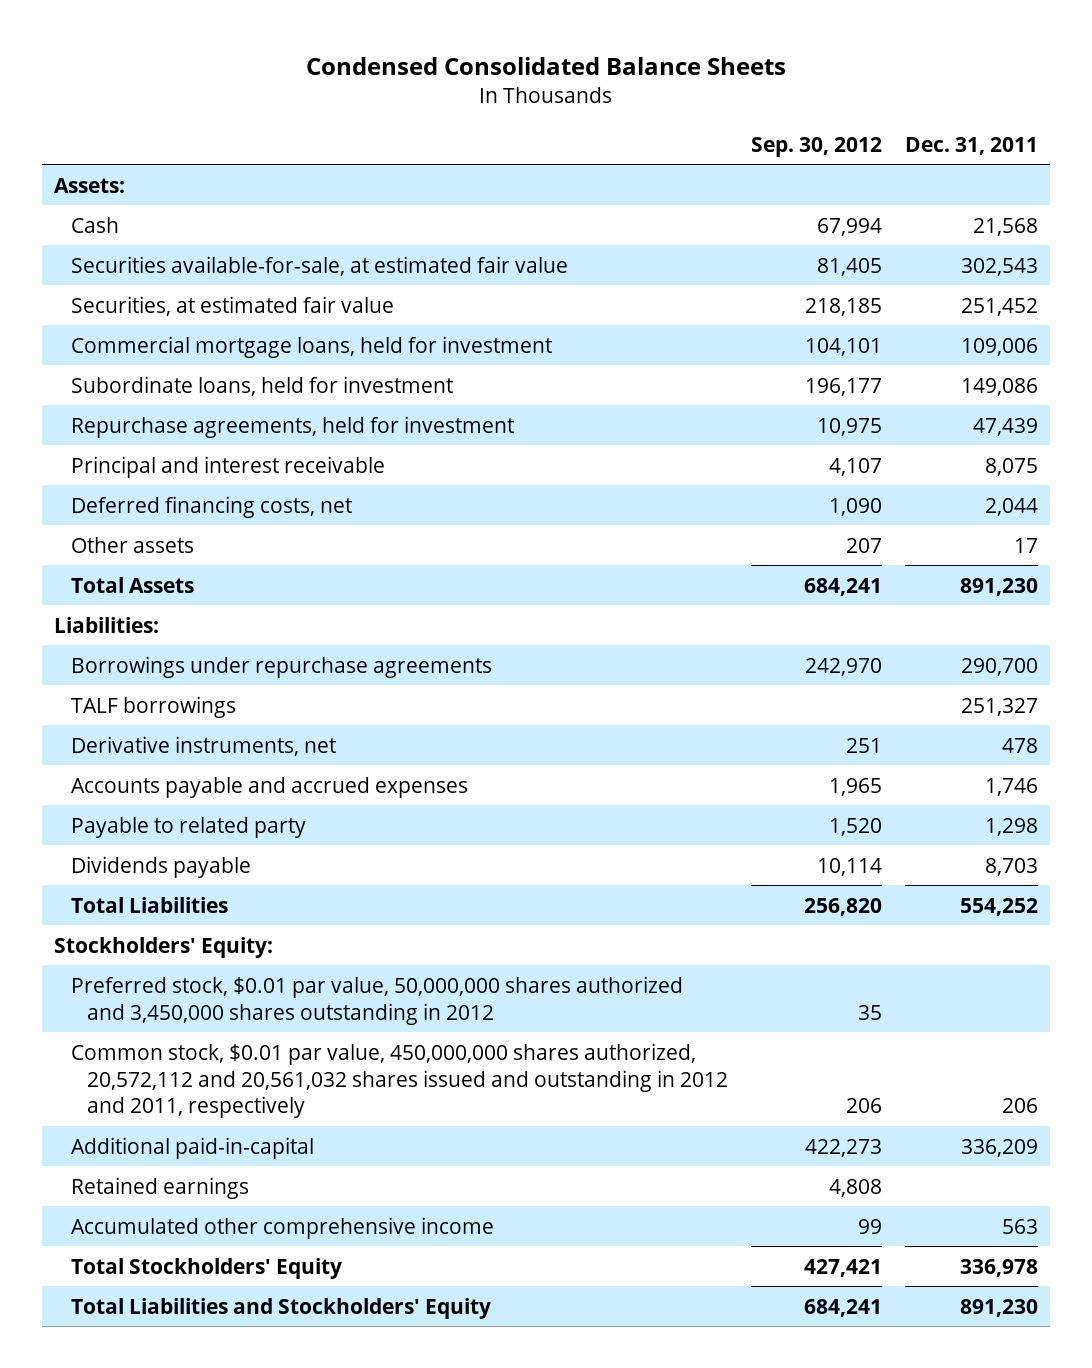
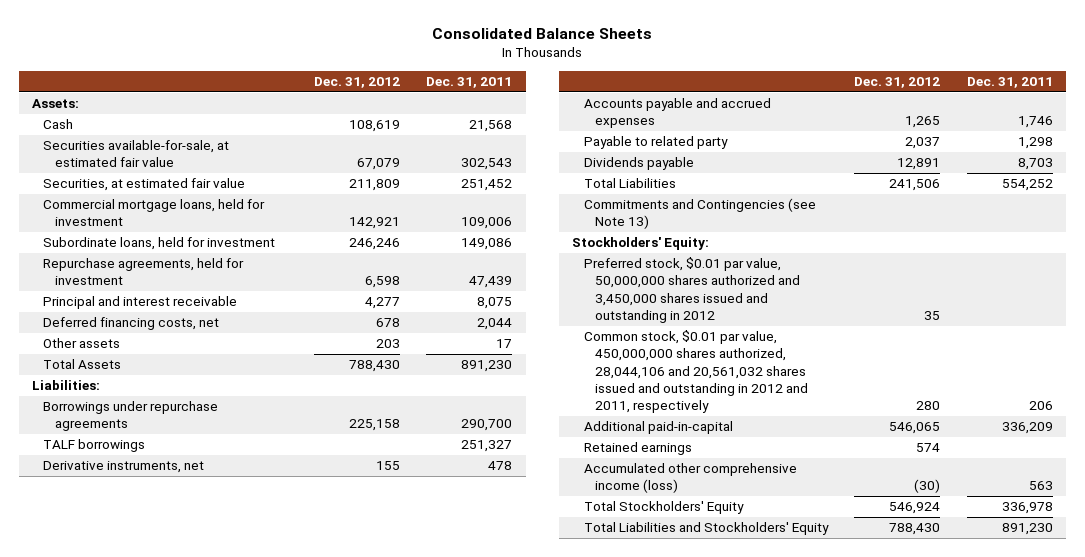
- Condensed Consolidated Balance Sheets
+ Consolidated Balance Sheets
- | Sep. 30, 2012 | Dec. 31, 2011
+ | Dec. 31, 2012 | Dec. 31, 2011
+ Commitments and Contingencies (see Note 13)
- Preferred stock, $0.01 par value, 50,000,000 shares authorized and 3,450,000 shares outstanding in 2012 | 35 |
- Common stock, $0.01 par value, 450,000,000 shares authorized, 20,572,112 and 20,561,032 shares issued and outstanding in 2012 and 2011, respectively | 206 | 206
+ Preferred stock, $0.01 par value, 50,000,000 shares authorized and 3,450,000 shares issued and outstanding in 2012 | 35 |
+ Common stock, $0.01 par value, 450,000,000 shares authorized, 28,044,106 and 20,561,032 shares issued and outstanding in 2012 and 2011, respectively | 280 | 206
- Accumulated other comprehensive income | 99 | 563
+ Accumulated other comprehensive income (loss) | (30) | 563

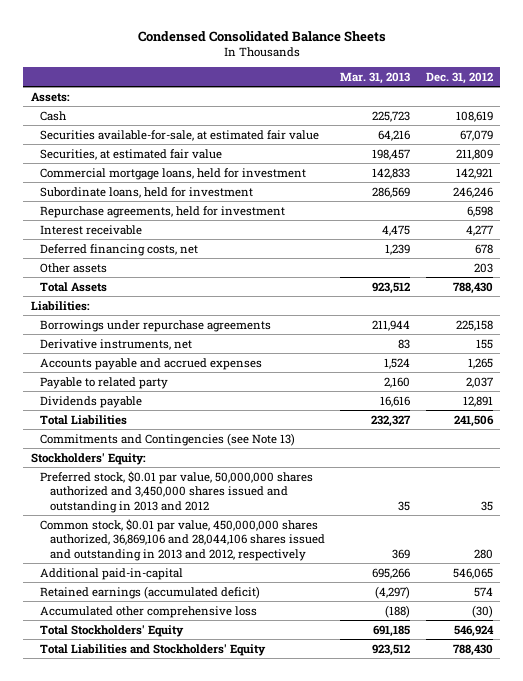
- Consolidated Balance Sheets
+ Condensed Consolidated Balance Sheets
- | Dec. 31, 2012 | Dec. 31, 2011
+ | Mar. 31, 2013 | Dec. 31, 2012
- Principal and interest receivable | 4,277 | 8,075
+ Interest receivable | 4,475 | 4,277
- TALF borrowings | | 251,327
- Preferred stock, $0.01 par value, 50,000,000 shares authorized and 3,450,000 shares issued and outstanding in 2012 | 35 |
- Common stock, $0.01 par value, 450,000,000 shares authorized, 28,044,106 and 20,561,032 shares issued and outstanding in 2012 and 2011, respectively | 280 | 206
+ Preferred stock, $0.01 par value, 50,000,000 shares authorized and 3,450,000 shares issued and outstanding in 2013 and 2012 | 35 | 35
+ Common stock, $0.01 par value, 450,000,000 shares authorized, 36,869,106 and 28,044,106 shares issued and outstanding in 2013 and 2012, respectively | 369 | 280
- Retained earnings | 574 |
- Accumulated other comprehensive income (loss) | (30) | 563
+ Retained earnings (accumulated deficit) | (4,297) | 574
+ Accumulated other comprehensive loss | (188) | (30)

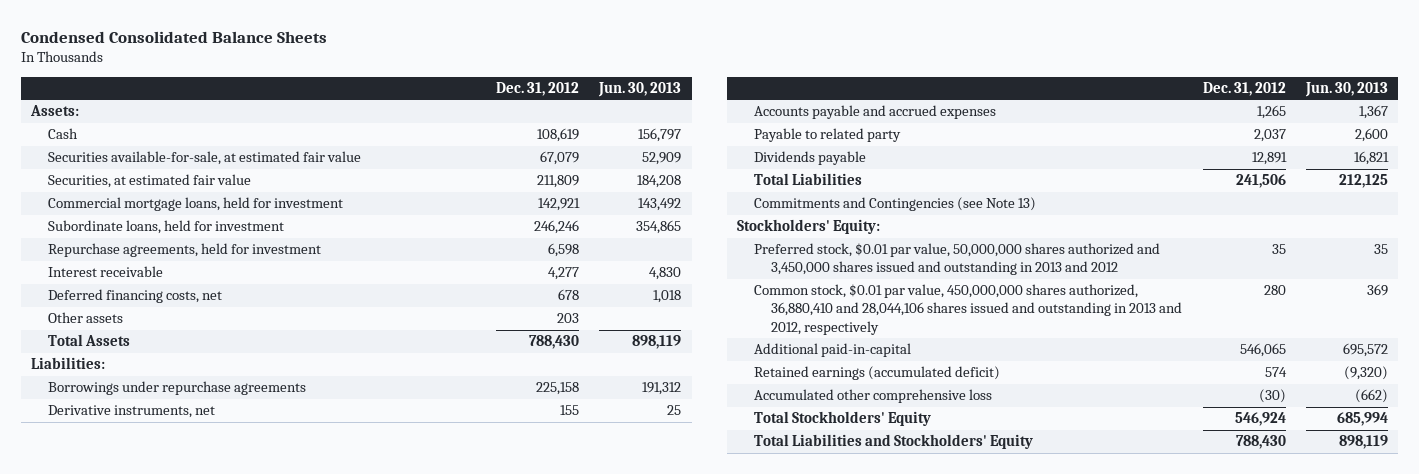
- | Mar. 31, 2013 | Dec. 31, 2012
+ | Dec. 31, 2012 | Jun. 30, 2013
- Common stock, $0.01 par value, 450,000,000 shares authorized, 36,869,106 and 28,044,106 shares issued and outstanding in 2013 and 2012, respectively | 369 | 280
+ Common stock, $0.01 par value, 450,000,000 shares authorized, 36,880,410 and 28,044,106 shares issued and outstanding in 2013 and 2012, respectively | 280 | 369

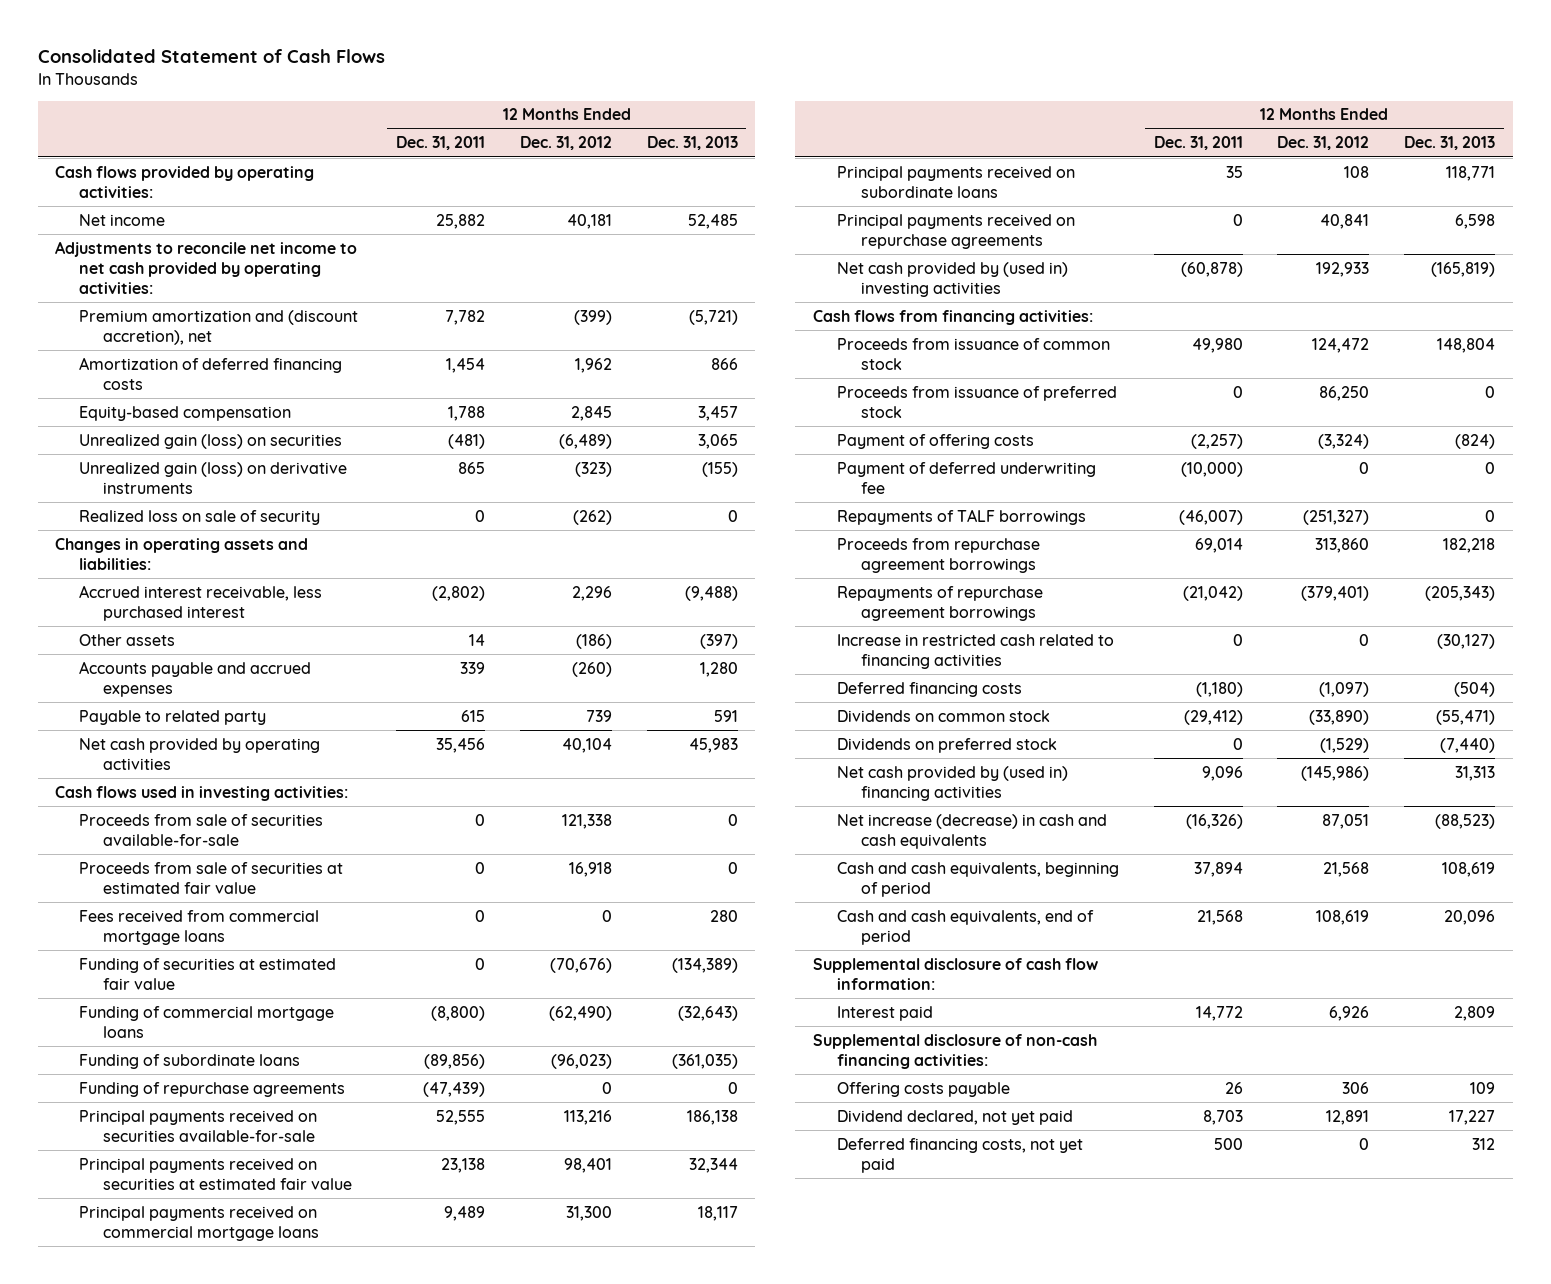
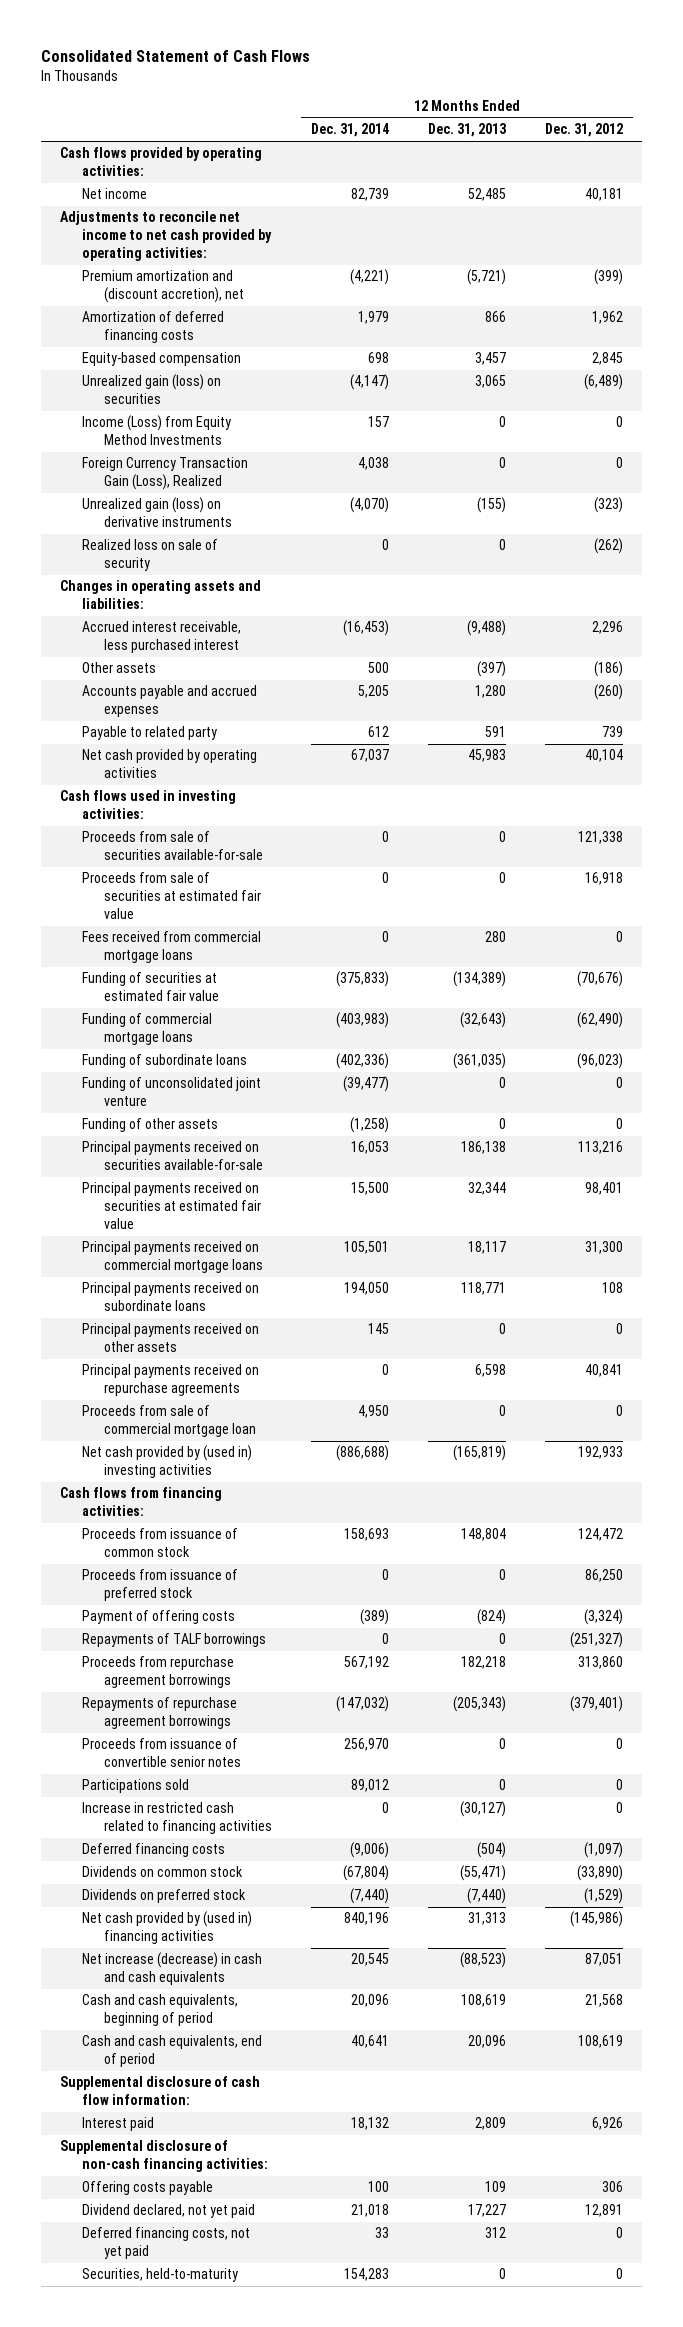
- | 12 Months Ended Dec. 31, 2011 | 12 Months Ended Dec. 31, 2012 | 12 Months Ended Dec. 31, 2013
+ | 12 Months Ended Dec. 31, 2014 | 12 Months Ended Dec. 31, 2013 | 12 Months Ended Dec. 31, 2012
+ Income (Loss) from Equity Method Investments | 157 | 0 | 0
+ Foreign Currency Transaction Gain (Loss), Realized | 4,038 | 0 | 0
- Funding of repurchase agreements | (47,439) | 0 | 0
+ Funding of unconsolidated joint venture | (39,477) | 0 | 0
+ Funding of other assets | (1,258) | 0 | 0
+ Principal payments received on other assets | 145 | 0 | 0
+ Proceeds from sale of commercial mortgage loan | 4,950 | 0 | 0
- Payment of deferred underwriting fee | (10,000) | 0 | 0
+ Proceeds from issuance of convertible senior notes | 256,970 | 0 | 0
+ Participations sold | 89,012 | 0 | 0
+ Securities, held-to-maturity | 154,283 | 0 | 0

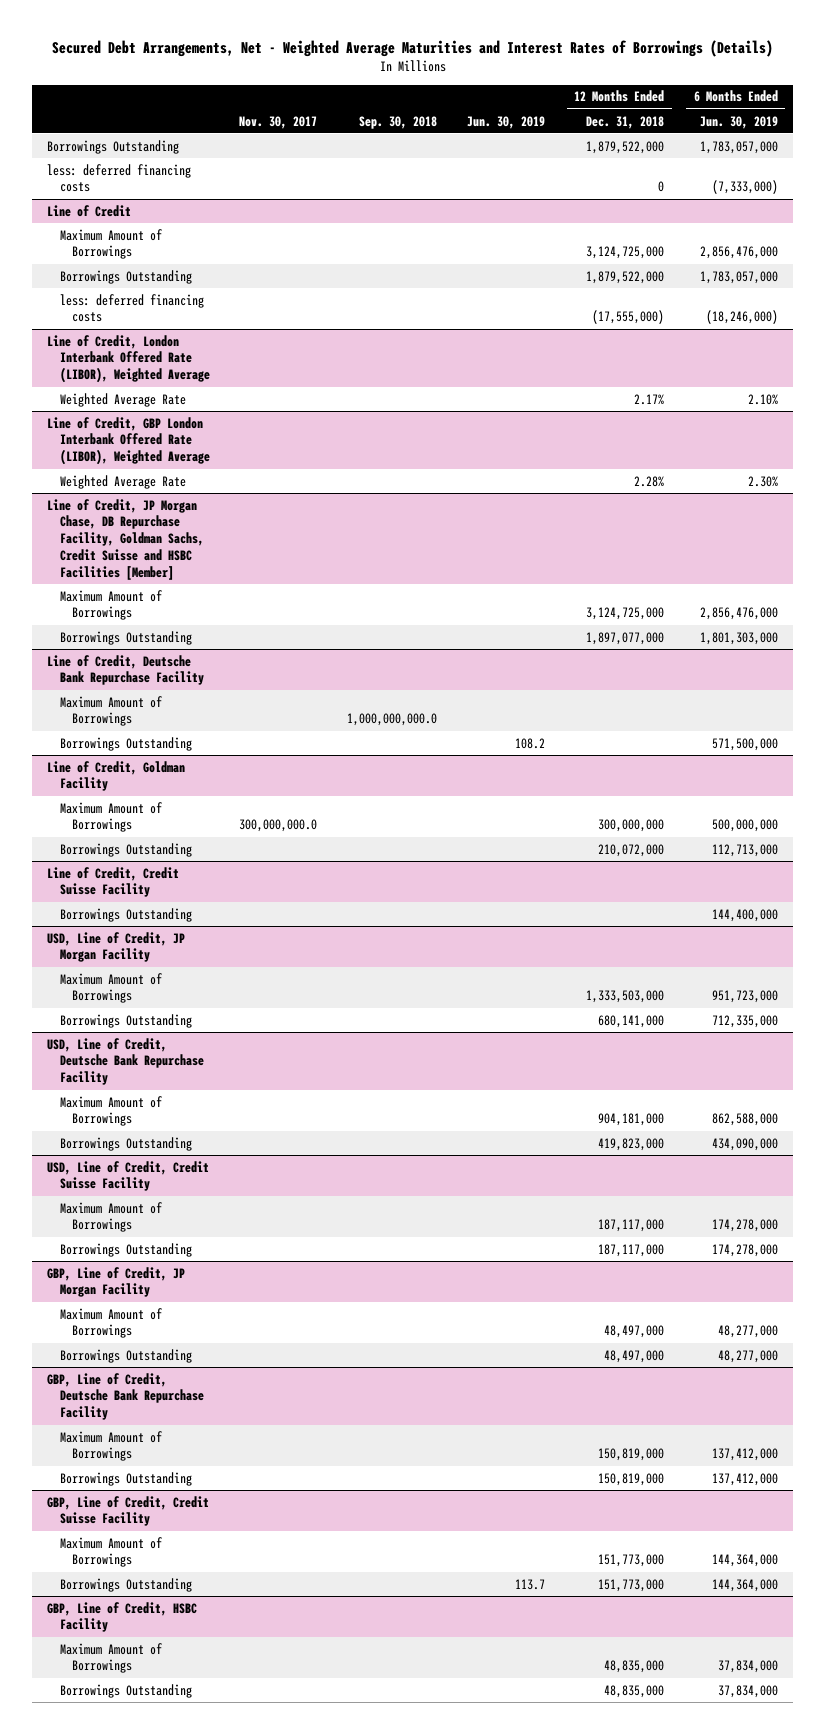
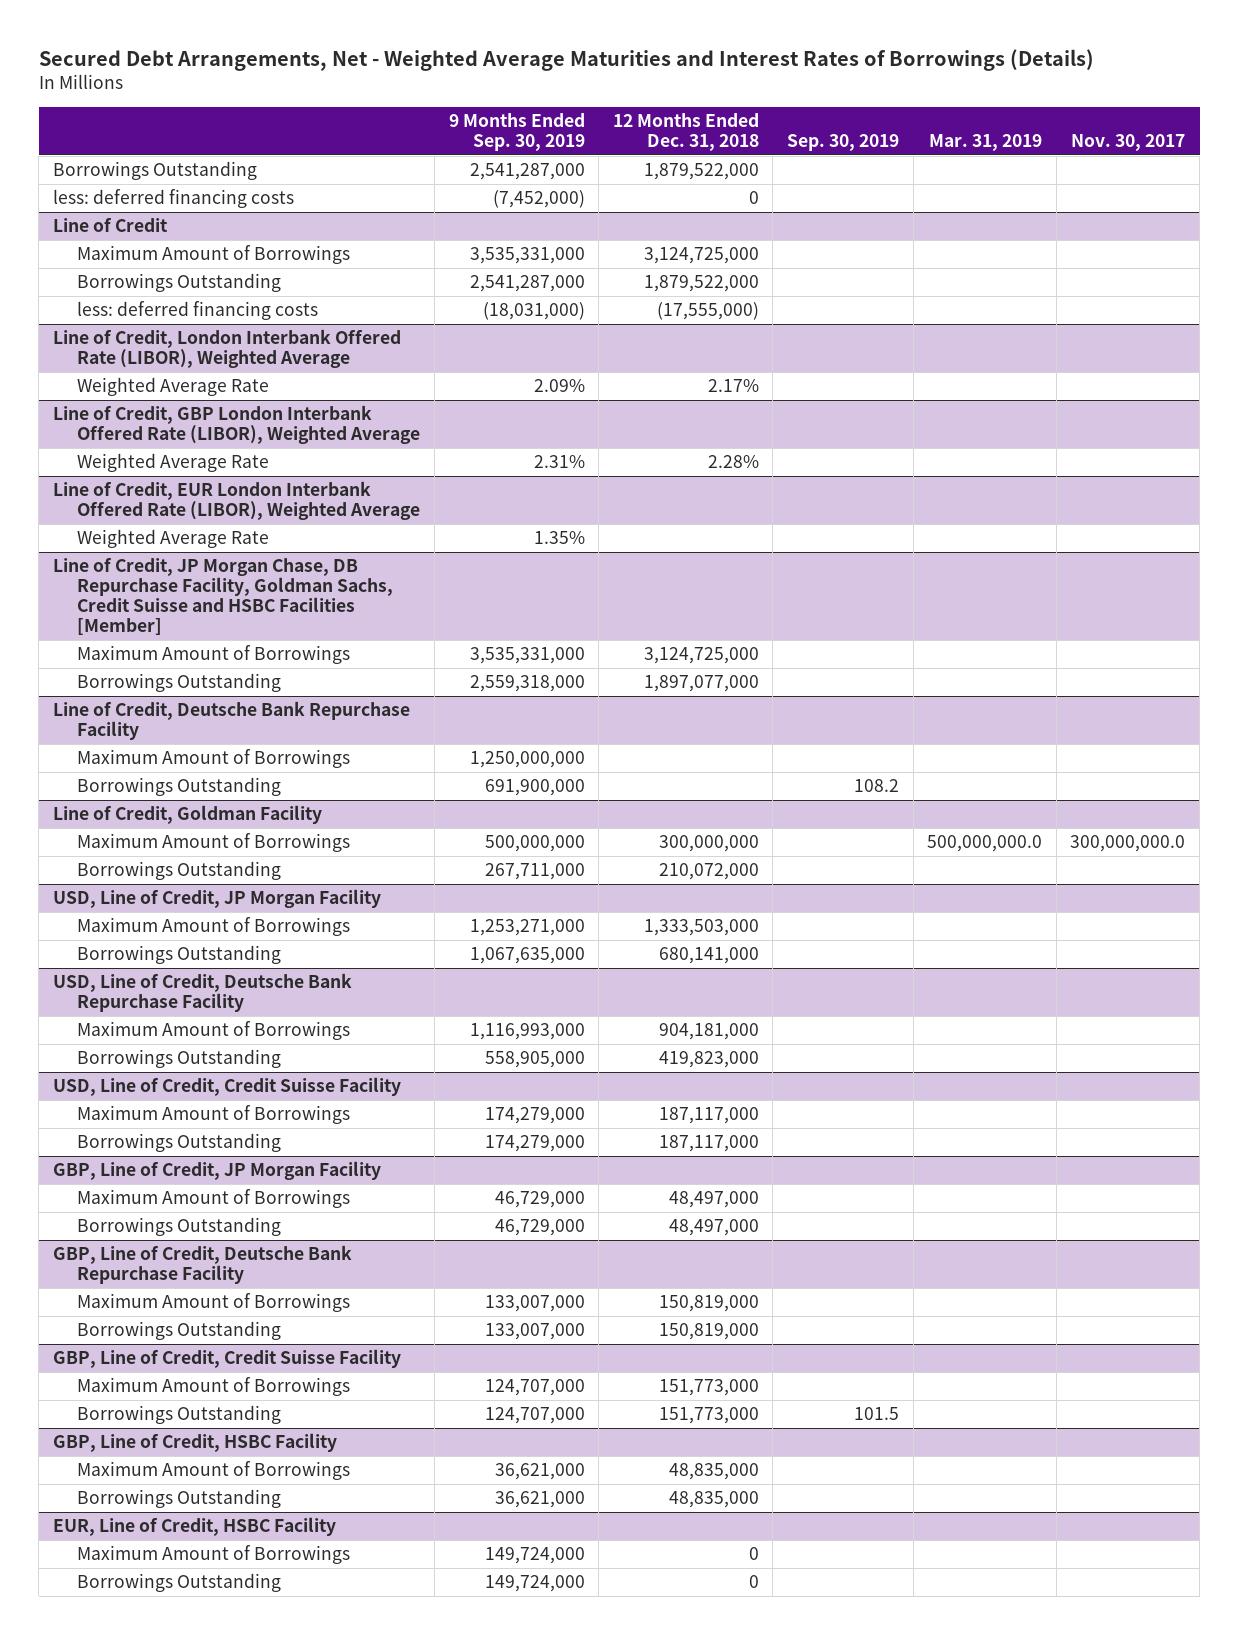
- | Nov. 30, 2017 | Sep. 30, 2018 | Jun. 30, 2019 | 12 Months Ended Dec. 31, 2018 | 6 Months Ended Jun. 30, 2019
+ | 9 Months Ended Sep. 30, 2019 | 12 Months Ended Dec. 31, 2018 | Sep. 30, 2019 | Mar. 31, 2019 | Nov. 30, 2017
+ Line of Credit, EUR London Interbank Offered Rate (LIBOR), Weighted Average
+ Weighted Average Rate | 1.35% | | | |
- Line of Credit, Credit Suisse Facility
- Borrowings Outstanding | | | | | 144,400,000
+ EUR, Line of Credit, HSBC Facility
+ Maximum Amount of Borrowings | 149,724,000 | 0 | | |
+ Borrowings Outstanding | 149,724,000 | 0 | | |

